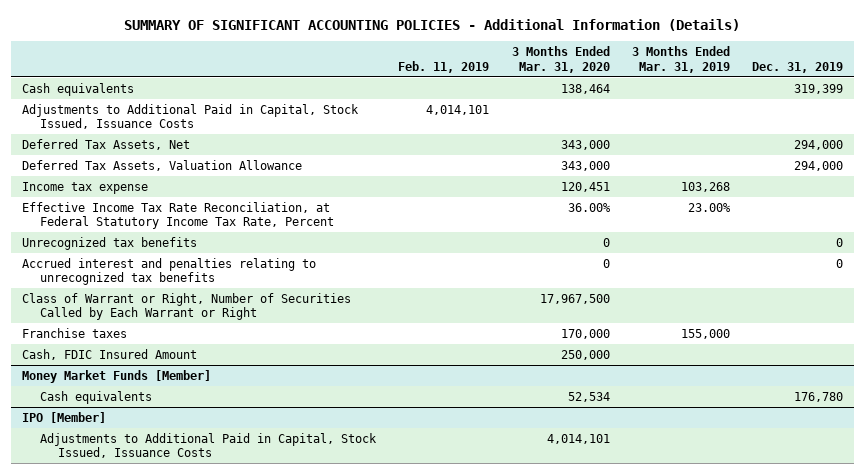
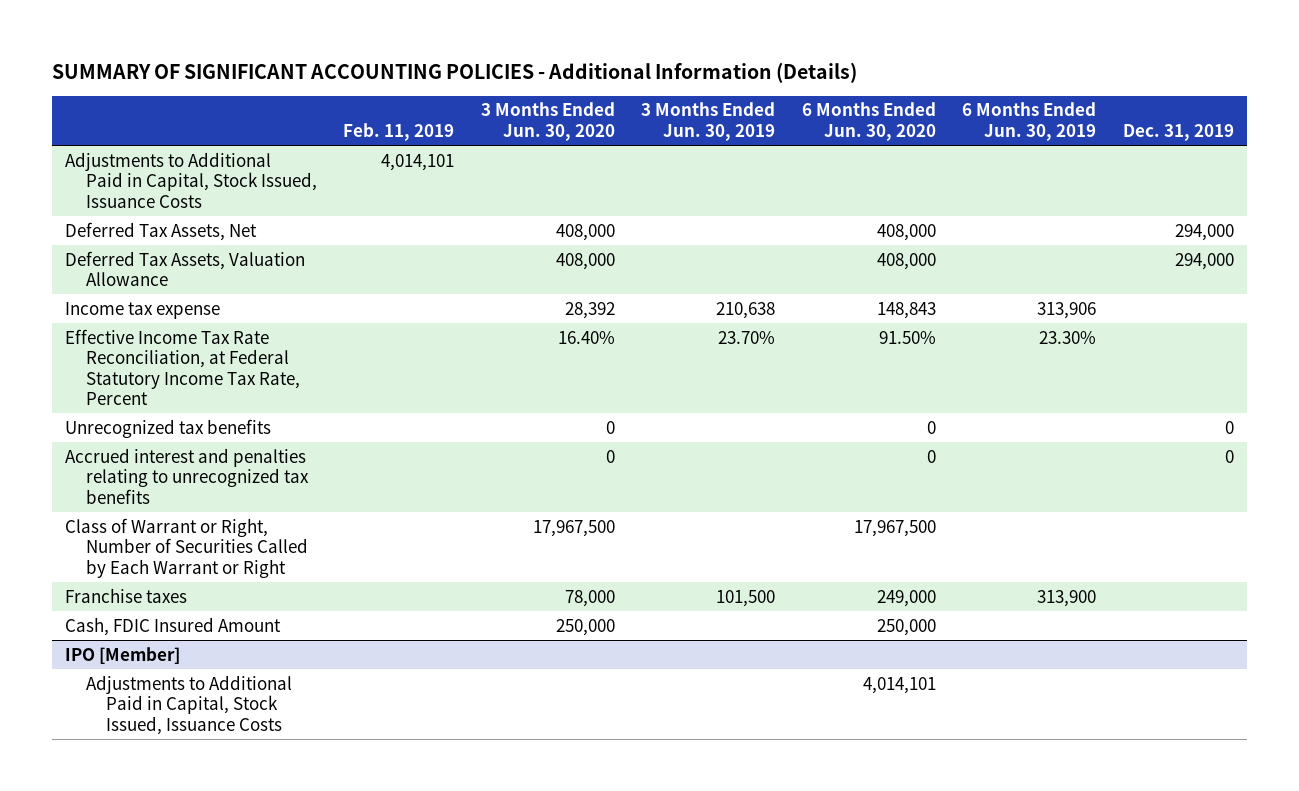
- | Feb. 11, 2019 | 3 Months Ended Mar. 31, 2020 | 3 Months Ended Mar. 31, 2019 | Dec. 31, 2019
+ | Feb. 11, 2019 | 3 Months Ended Jun. 30, 2020 | 3 Months Ended Jun. 30, 2019 | 6 Months Ended Jun. 30, 2020 | 6 Months Ended Jun. 30, 2019 | Dec. 31, 2019
- Cash equivalents | | 138,464 | | 319,399
- Money Market Funds [Member]
- Cash equivalents | | 52,534 | | 176,780

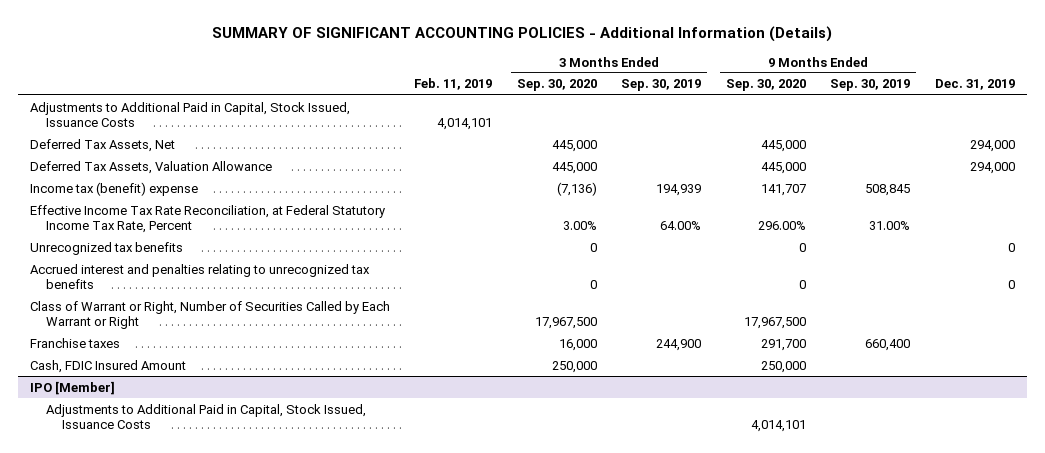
- | Feb. 11, 2019 | 3 Months Ended Jun. 30, 2020 | 3 Months Ended Jun. 30, 2019 | 6 Months Ended Jun. 30, 2020 | 6 Months Ended Jun. 30, 2019 | Dec. 31, 2019
+ | Feb. 11, 2019 | 3 Months Ended Sep. 30, 2020 | 3 Months Ended Sep. 30, 2019 | 9 Months Ended Sep. 30, 2020 | 9 Months Ended Sep. 30, 2019 | Dec. 31, 2019
- Income tax expense | | 28,392 | 210,638 | 148,843 | 313,906 |
+ Income tax (benefit) expense | | (7,136) | 194,939 | 141,707 | 508,845 |

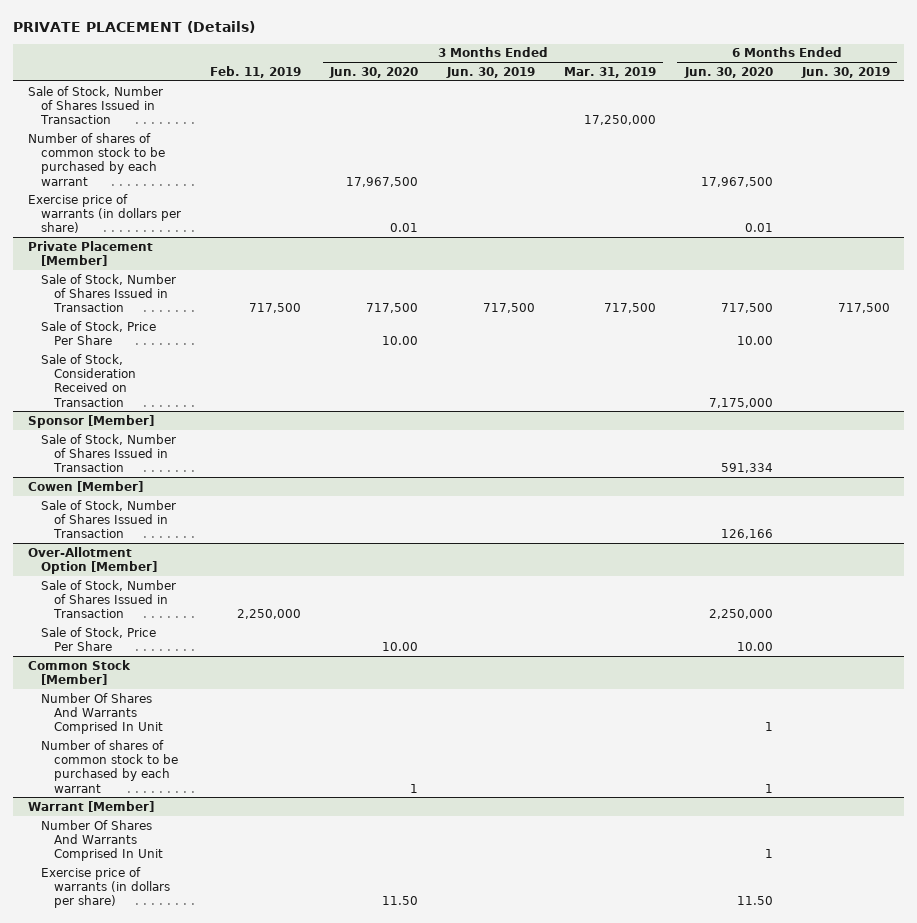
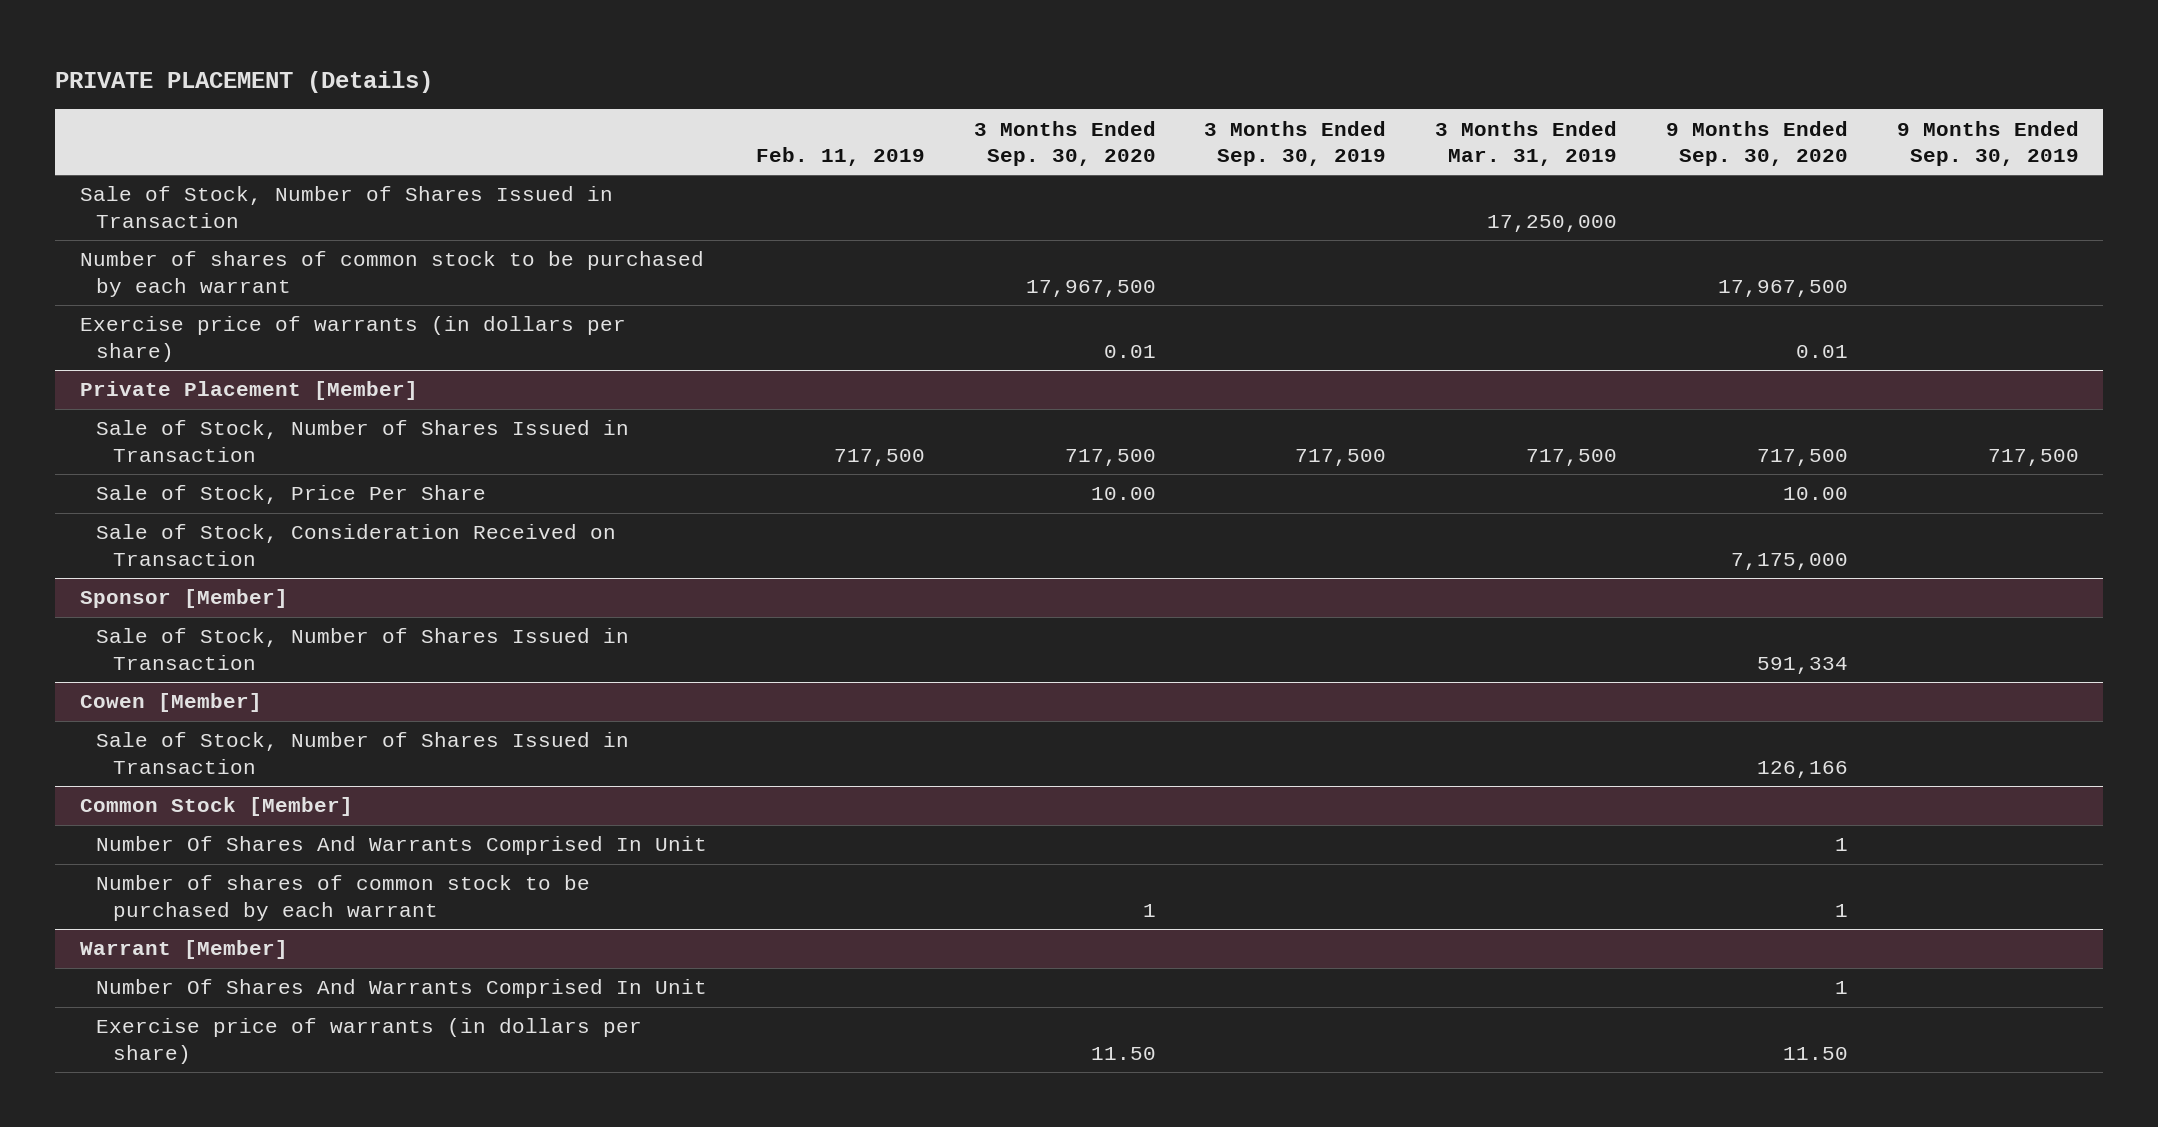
- | Feb. 11, 2019 | 3 Months Ended Jun. 30, 2020 | 3 Months Ended Jun. 30, 2019 | 3 Months Ended Mar. 31, 2019 | 6 Months Ended Jun. 30, 2020 | 6 Months Ended Jun. 30, 2019
+ | Feb. 11, 2019 | 3 Months Ended Sep. 30, 2020 | 3 Months Ended Sep. 30, 2019 | 3 Months Ended Mar. 31, 2019 | 9 Months Ended Sep. 30, 2020 | 9 Months Ended Sep. 30, 2019
- Over-Allotment Option [Member]
- Sale of Stock, Number of Shares Issued in Transaction | 2,250,000 | | | | 2,250,000 |
- Sale of Stock, Price Per Share | | 10.00 | | | 10.00 |

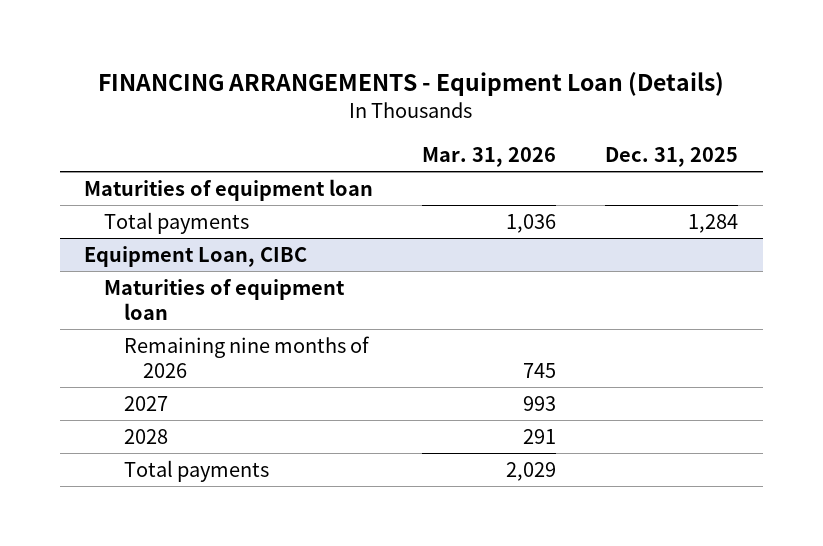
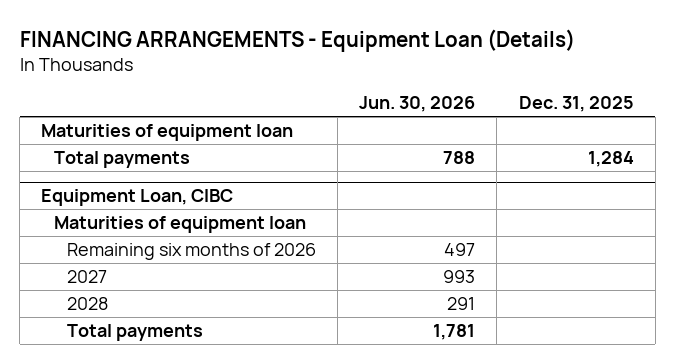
- | Mar. 31, 2026 | Dec. 31, 2025
+ | Jun. 30, 2026 | Dec. 31, 2025
@ Equipment Loan, CIBC
- Remaining nine months of 2026 | 745 |
+ Remaining six months of 2026 | 497 |

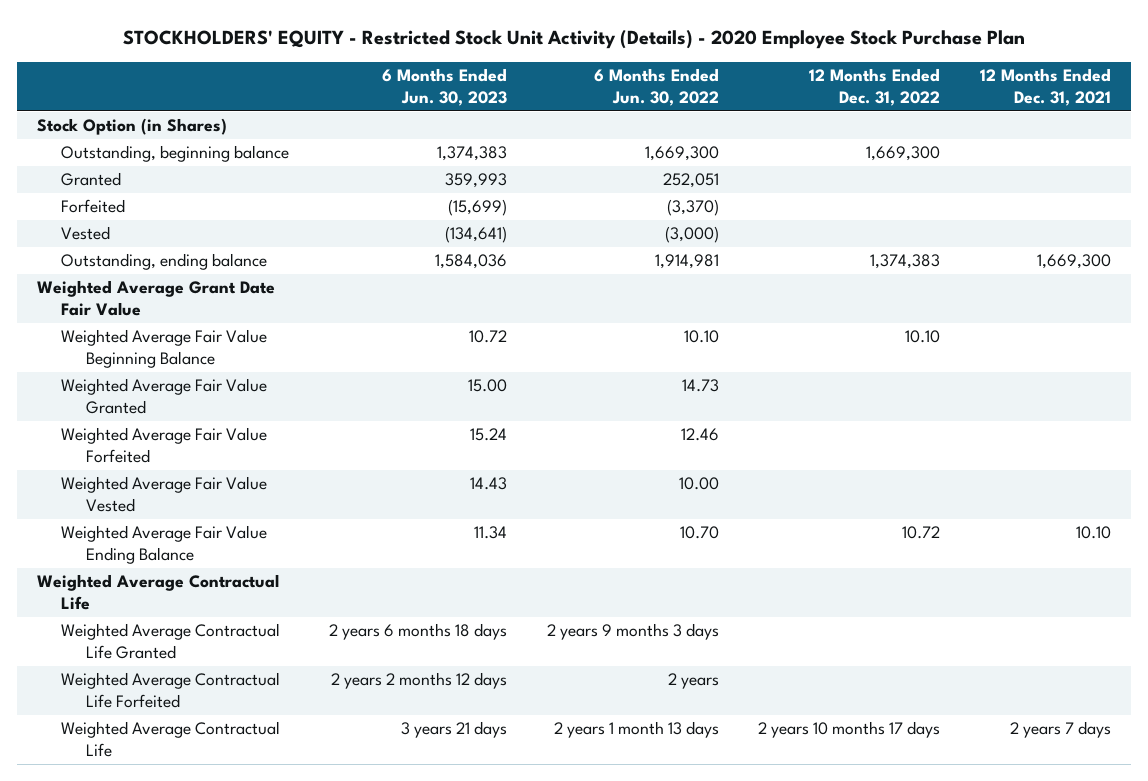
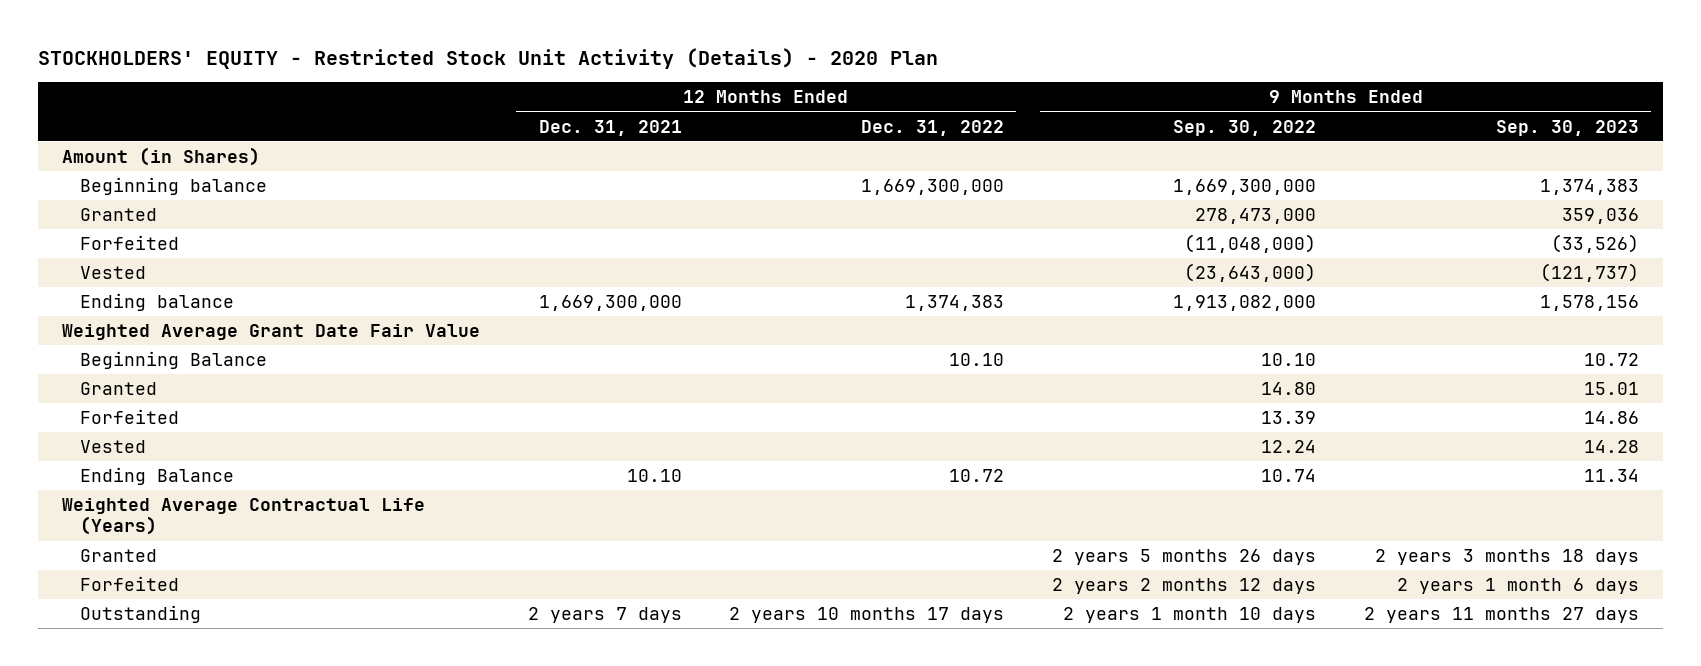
- STOCKHOLDERS' EQUITY - Restricted Stock Unit Activity (Details) - 2020 Employee Stock Purchase Plan
+ STOCKHOLDERS' EQUITY - Restricted Stock Unit Activity (Details) - 2020 Plan
- | 6 Months Ended Jun. 30, 2023 | 6 Months Ended Jun. 30, 2022 | 12 Months Ended Dec. 31, 2022 | 12 Months Ended Dec. 31, 2021
+ | 12 Months Ended Dec. 31, 2021 | 12 Months Ended Dec. 31, 2022 | 9 Months Ended Sep. 30, 2022 | 9 Months Ended Sep. 30, 2023
- Stock Option (in Shares)
- Outstanding, beginning balance | 1,374,383 | 1,669,300 | 1,669,300 |
+ Amount (in Shares)
+ Beginning balance | | 1,669,300,000 | 1,669,300,000 | 1,374,383
- Outstanding, ending balance | 1,584,036 | 1,914,981 | 1,374,383 | 1,669,300
+ Ending balance | 1,669,300,000 | 1,374,383 | 1,913,082,000 | 1,578,156
- Weighted Average Fair Value Beginning Balance | 10.72 | 10.10 | 10.10 |
- Weighted Average Fair Value Granted | 15.00 | 14.73 | |
- Weighted Average Fair Value Forfeited | 15.24 | 12.46 | |
- Weighted Average Fair Value Vested | 14.43 | 10.00 | |
- Weighted Average Fair Value Ending Balance | 11.34 | 10.70 | 10.72 | 10.10
- Weighted Average Contractual Life
- Weighted Average Contractual Life Granted | 2 years 6 months 18 days | 2 years 9 months 3 days | |
- Weighted Average Contractual Life Forfeited | 2 years 2 months 12 days | 2 years | |
- Weighted Average Contractual Life | 3 years 21 days | 2 years 1 month 13 days | 2 years 10 months 17 days | 2 years 7 days
+ Beginning Balance | | 10.10 | 10.10 | 10.72
+ Granted | | | 14.80 | 15.01
+ Forfeited | | | 13.39 | 14.86
+ Vested | | | 12.24 | 14.28
+ Ending Balance | 10.10 | 10.72 | 10.74 | 11.34
+ Weighted Average Contractual Life (Years)
+ Granted | | | 2 years 5 months 26 days | 2 years 3 months 18 days
+ Forfeited | | | 2 years 2 months 12 days | 2 years 1 month 6 days
+ Outstanding | 2 years 7 days | 2 years 10 months 17 days | 2 years 1 month 10 days | 2 years 11 months 27 days

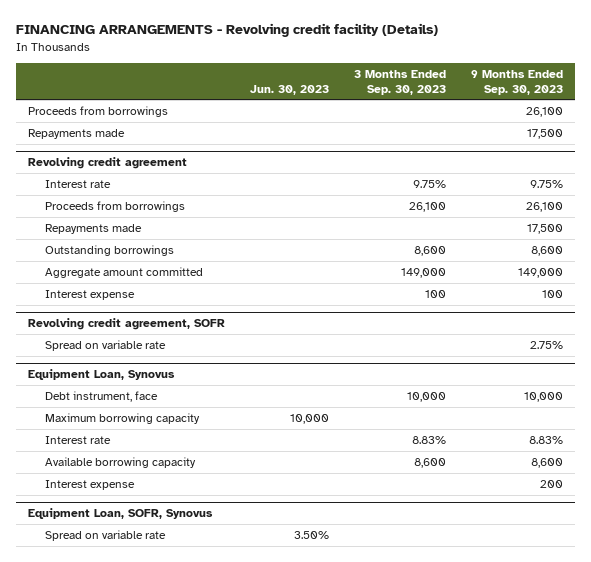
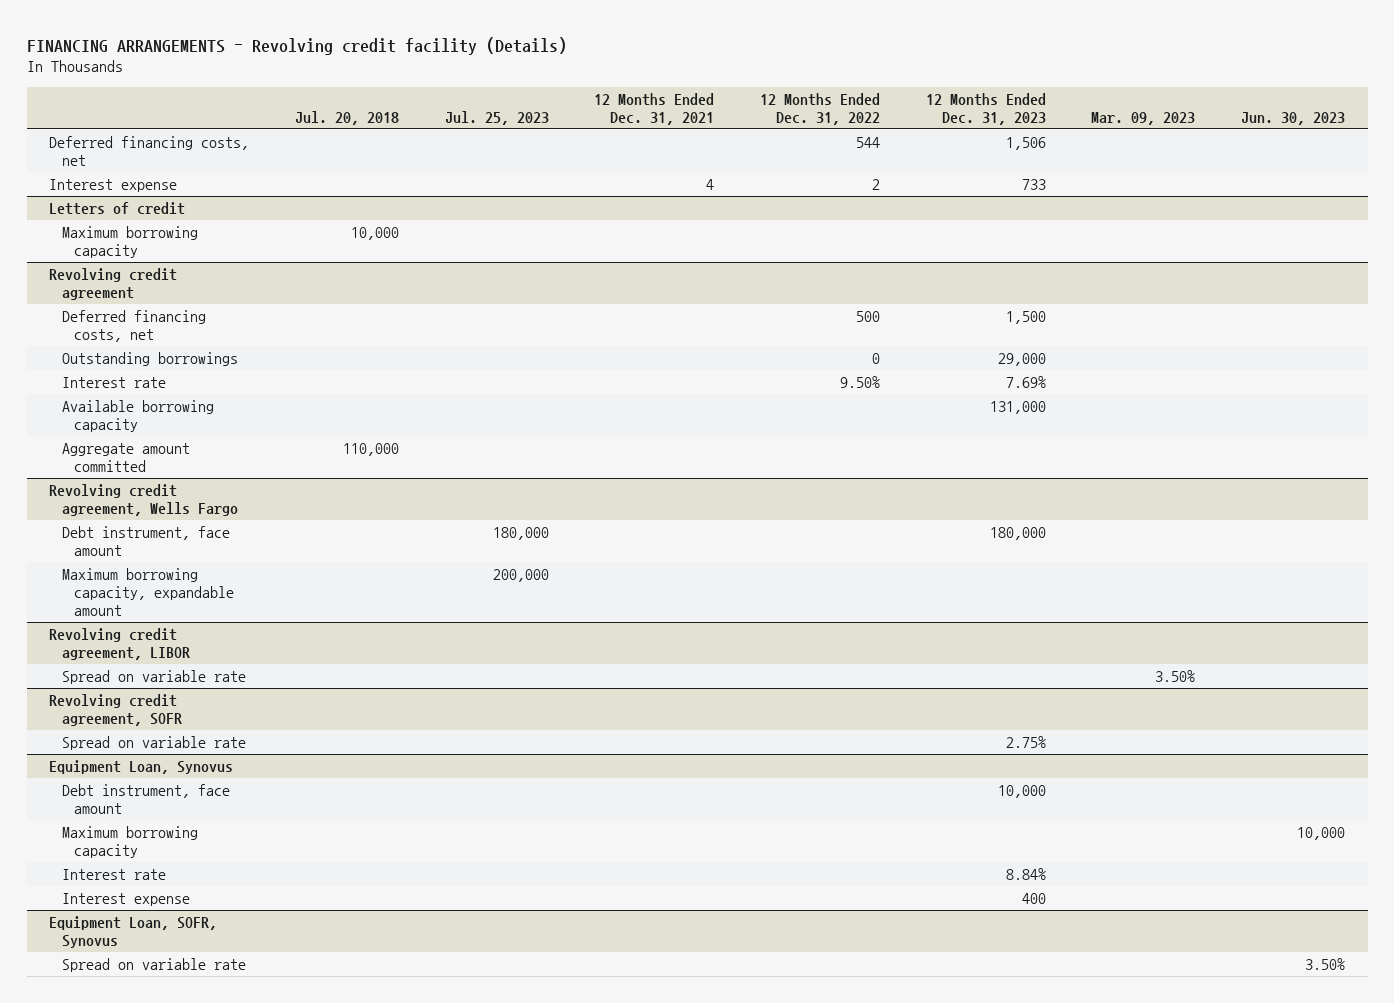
- | Jun. 30, 2023 | 3 Months Ended Sep. 30, 2023 | 9 Months Ended Sep. 30, 2023
+ | Jul. 20, 2018 | Jul. 25, 2023 | 12 Months Ended Dec. 31, 2021 | 12 Months Ended Dec. 31, 2022 | 12 Months Ended Dec. 31, 2023 | Mar. 09, 2023 | Jun. 30, 2023
- Proceeds from borrowings | | | 26,100
- Repayments made | | | 17,500
+ Deferred financing costs, net | | | | 544 | 1,506 | |
+ Interest expense | | | 4 | 2 | 733 | |
+ Letters of credit
+ Maximum borrowing capacity | 10,000 | | | | | |
@ Revolving credit agreement
- Proceeds from borrowings | | 26,100 | 26,100
- Repayments made | | | 17,500
+ Deferred financing costs, net | | | | 500 | 1,500 | |
moved down: Interest rate | | | | 9.50% | 7.69% | |
+ Available borrowing capacity | | | | | 131,000 | |
- Interest expense | | 100 | 100
+ Revolving credit agreement, Wells Fargo
+ Debt instrument, face amount | | 180,000 | | | 180,000 | |
+ Maximum borrowing capacity, expandable amount | | 200,000 | | | | |
+ Revolving credit agreement, LIBOR
+ Spread on variable rate | | | | | | 3.50% |
@ Equipment Loan, Synovus
- Debt instrument, face | | 10,000 | 10,000
+ Debt instrument, face amount | | | | | 10,000 | |
- Available borrowing capacity | | 8,600 | 8,600

